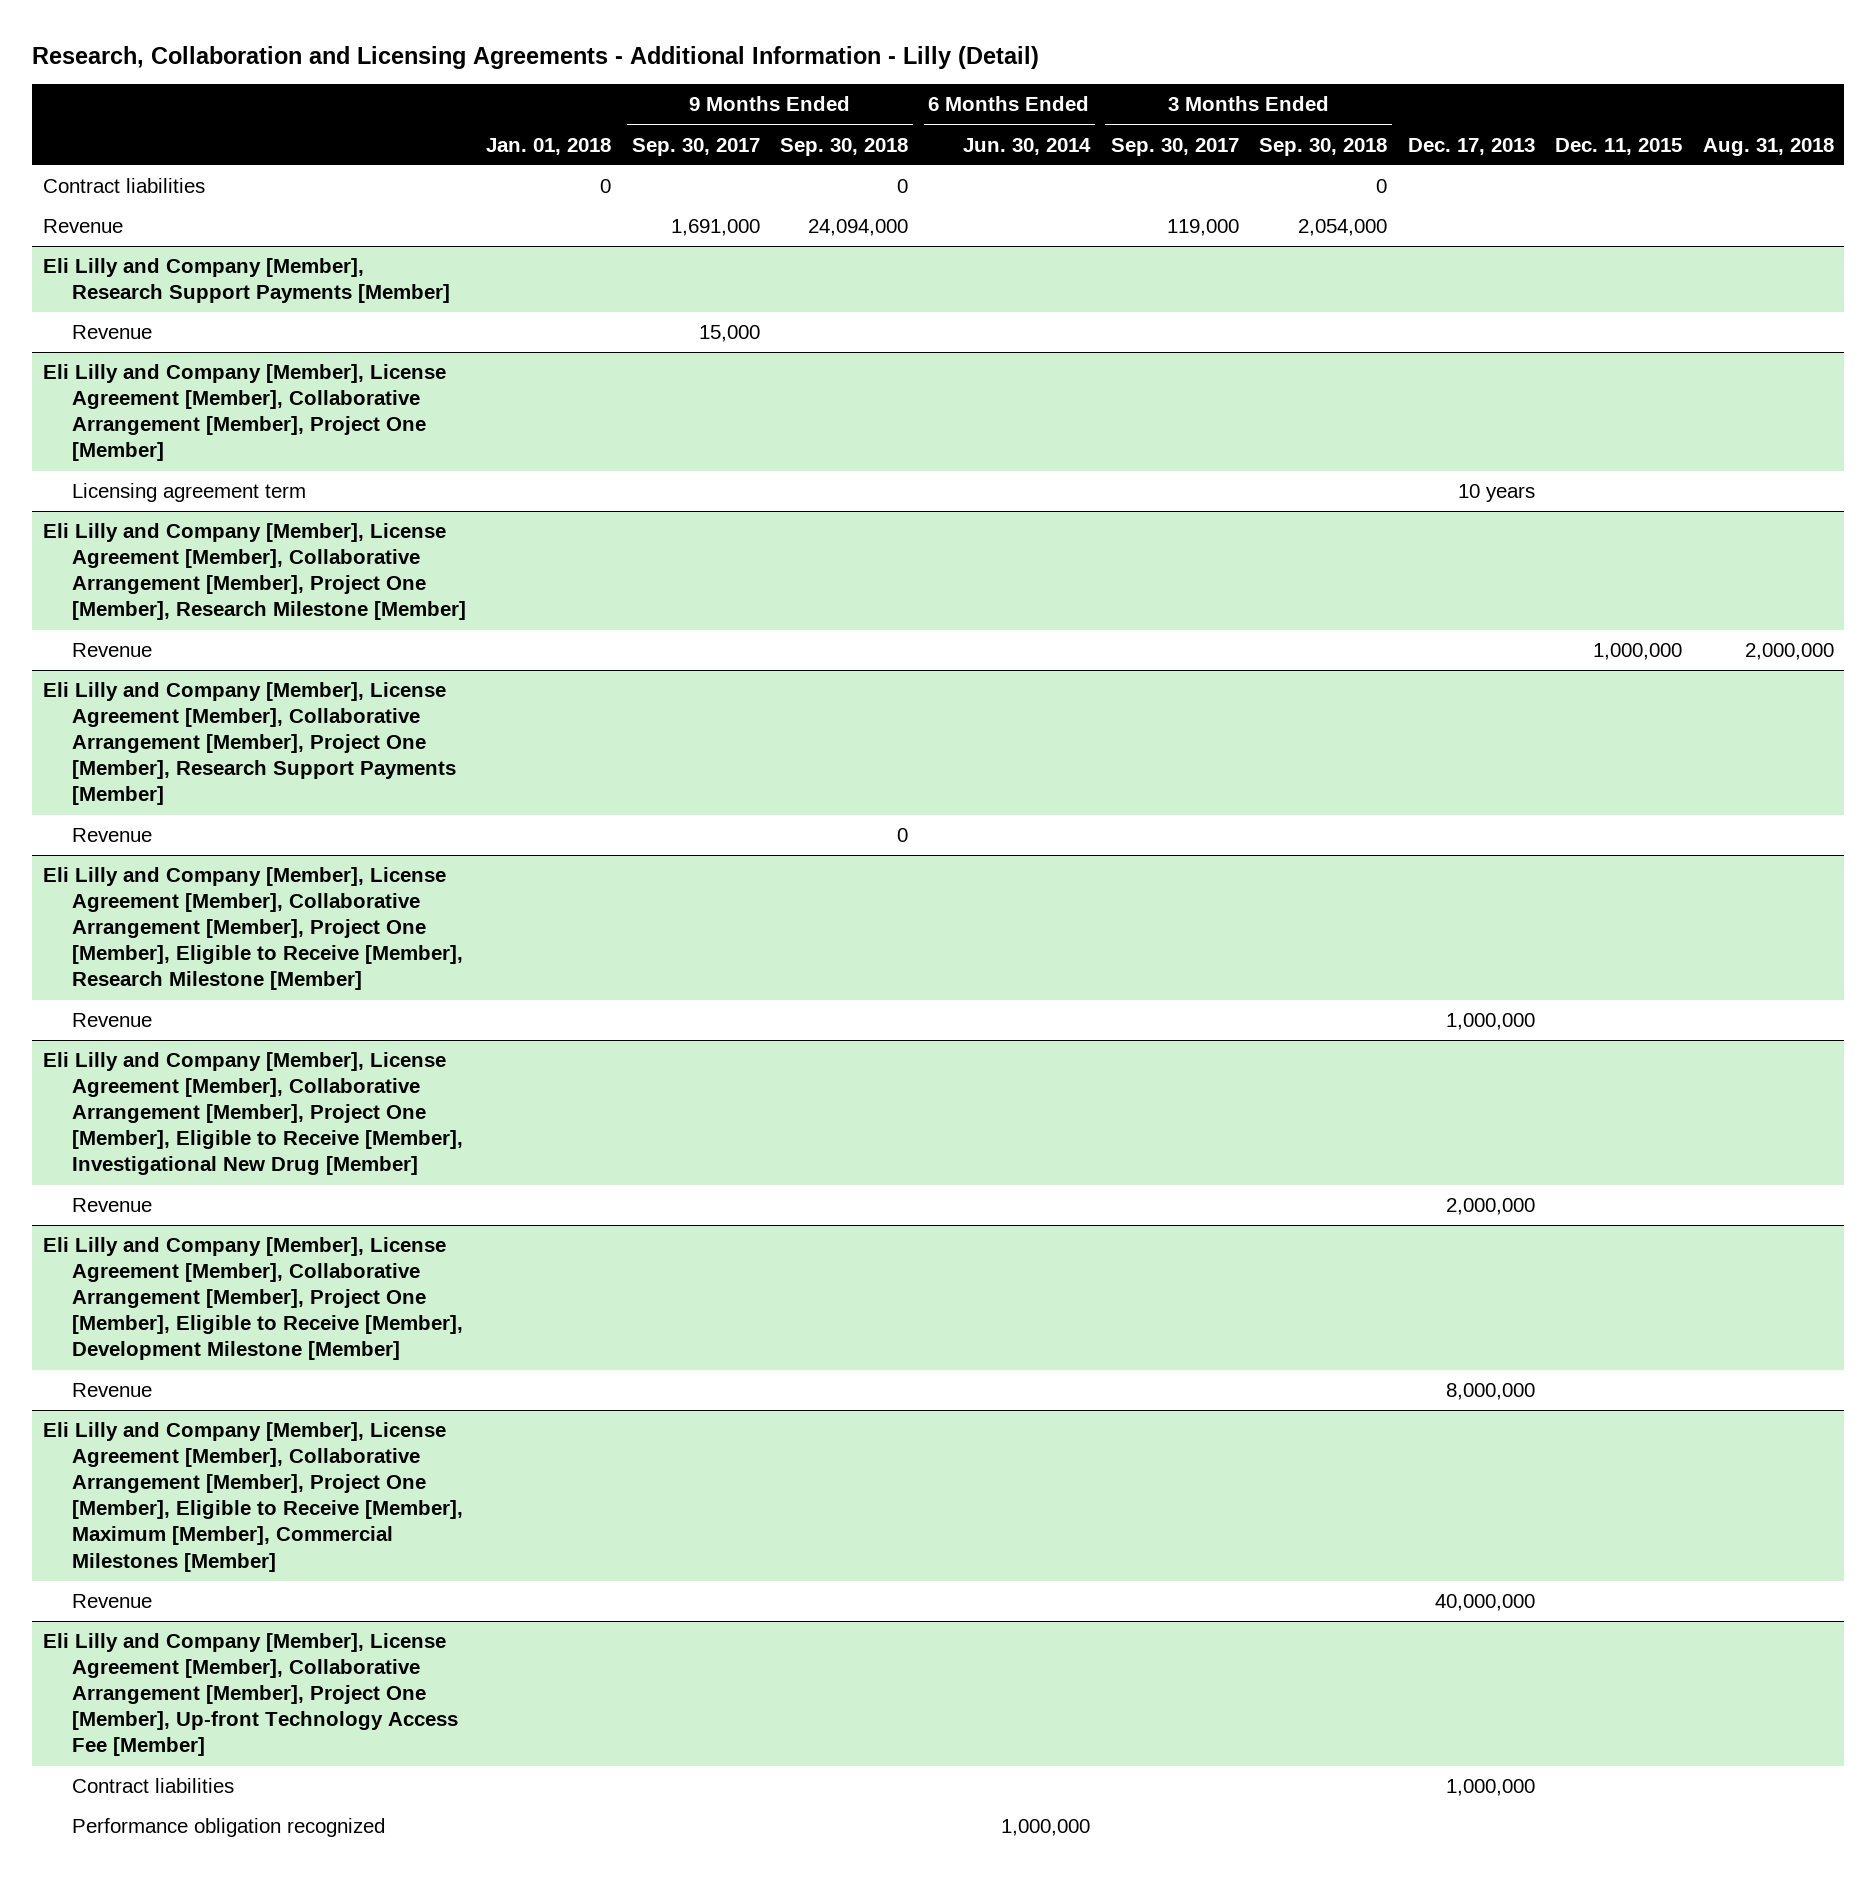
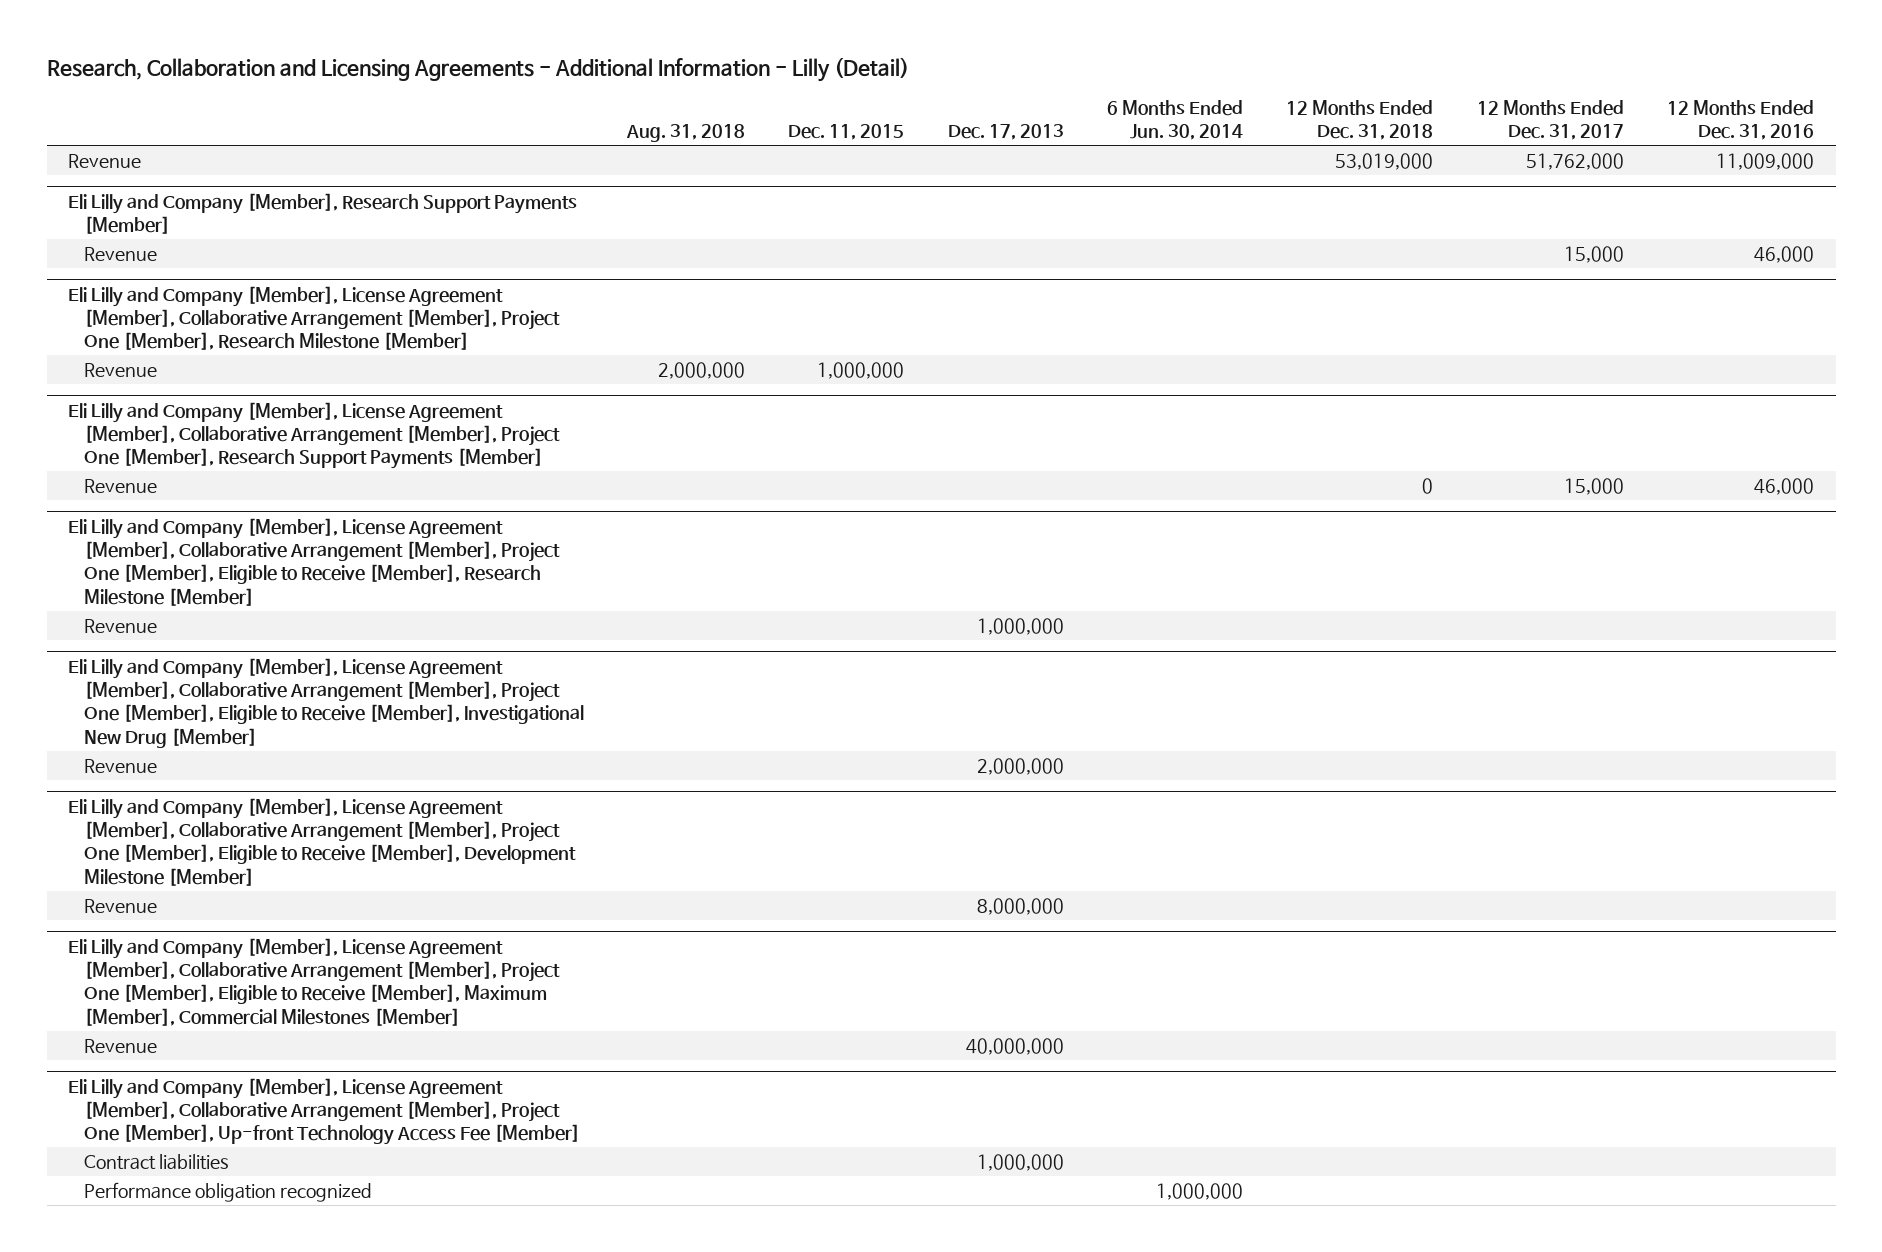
- | Jan. 01, 2018 | 9 Months Ended Sep. 30, 2017 | 9 Months Ended Sep. 30, 2018 | 6 Months Ended Jun. 30, 2014 | 3 Months Ended Sep. 30, 2017 | 3 Months Ended Sep. 30, 2018 | Dec. 17, 2013 | Dec. 11, 2015 | Aug. 31, 2018
+ | Aug. 31, 2018 | Dec. 11, 2015 | Dec. 17, 2013 | 6 Months Ended Jun. 30, 2014 | 12 Months Ended Dec. 31, 2018 | 12 Months Ended Dec. 31, 2017 | 12 Months Ended Dec. 31, 2016
- Contract liabilities | 0 | | 0 | | | 0 | | |
- Eli Lilly and Company [Member], License Agreement [Member], Collaborative Arrangement [Member], Project One [Member]
- Licensing agreement term | | | | | | | 10 years | |

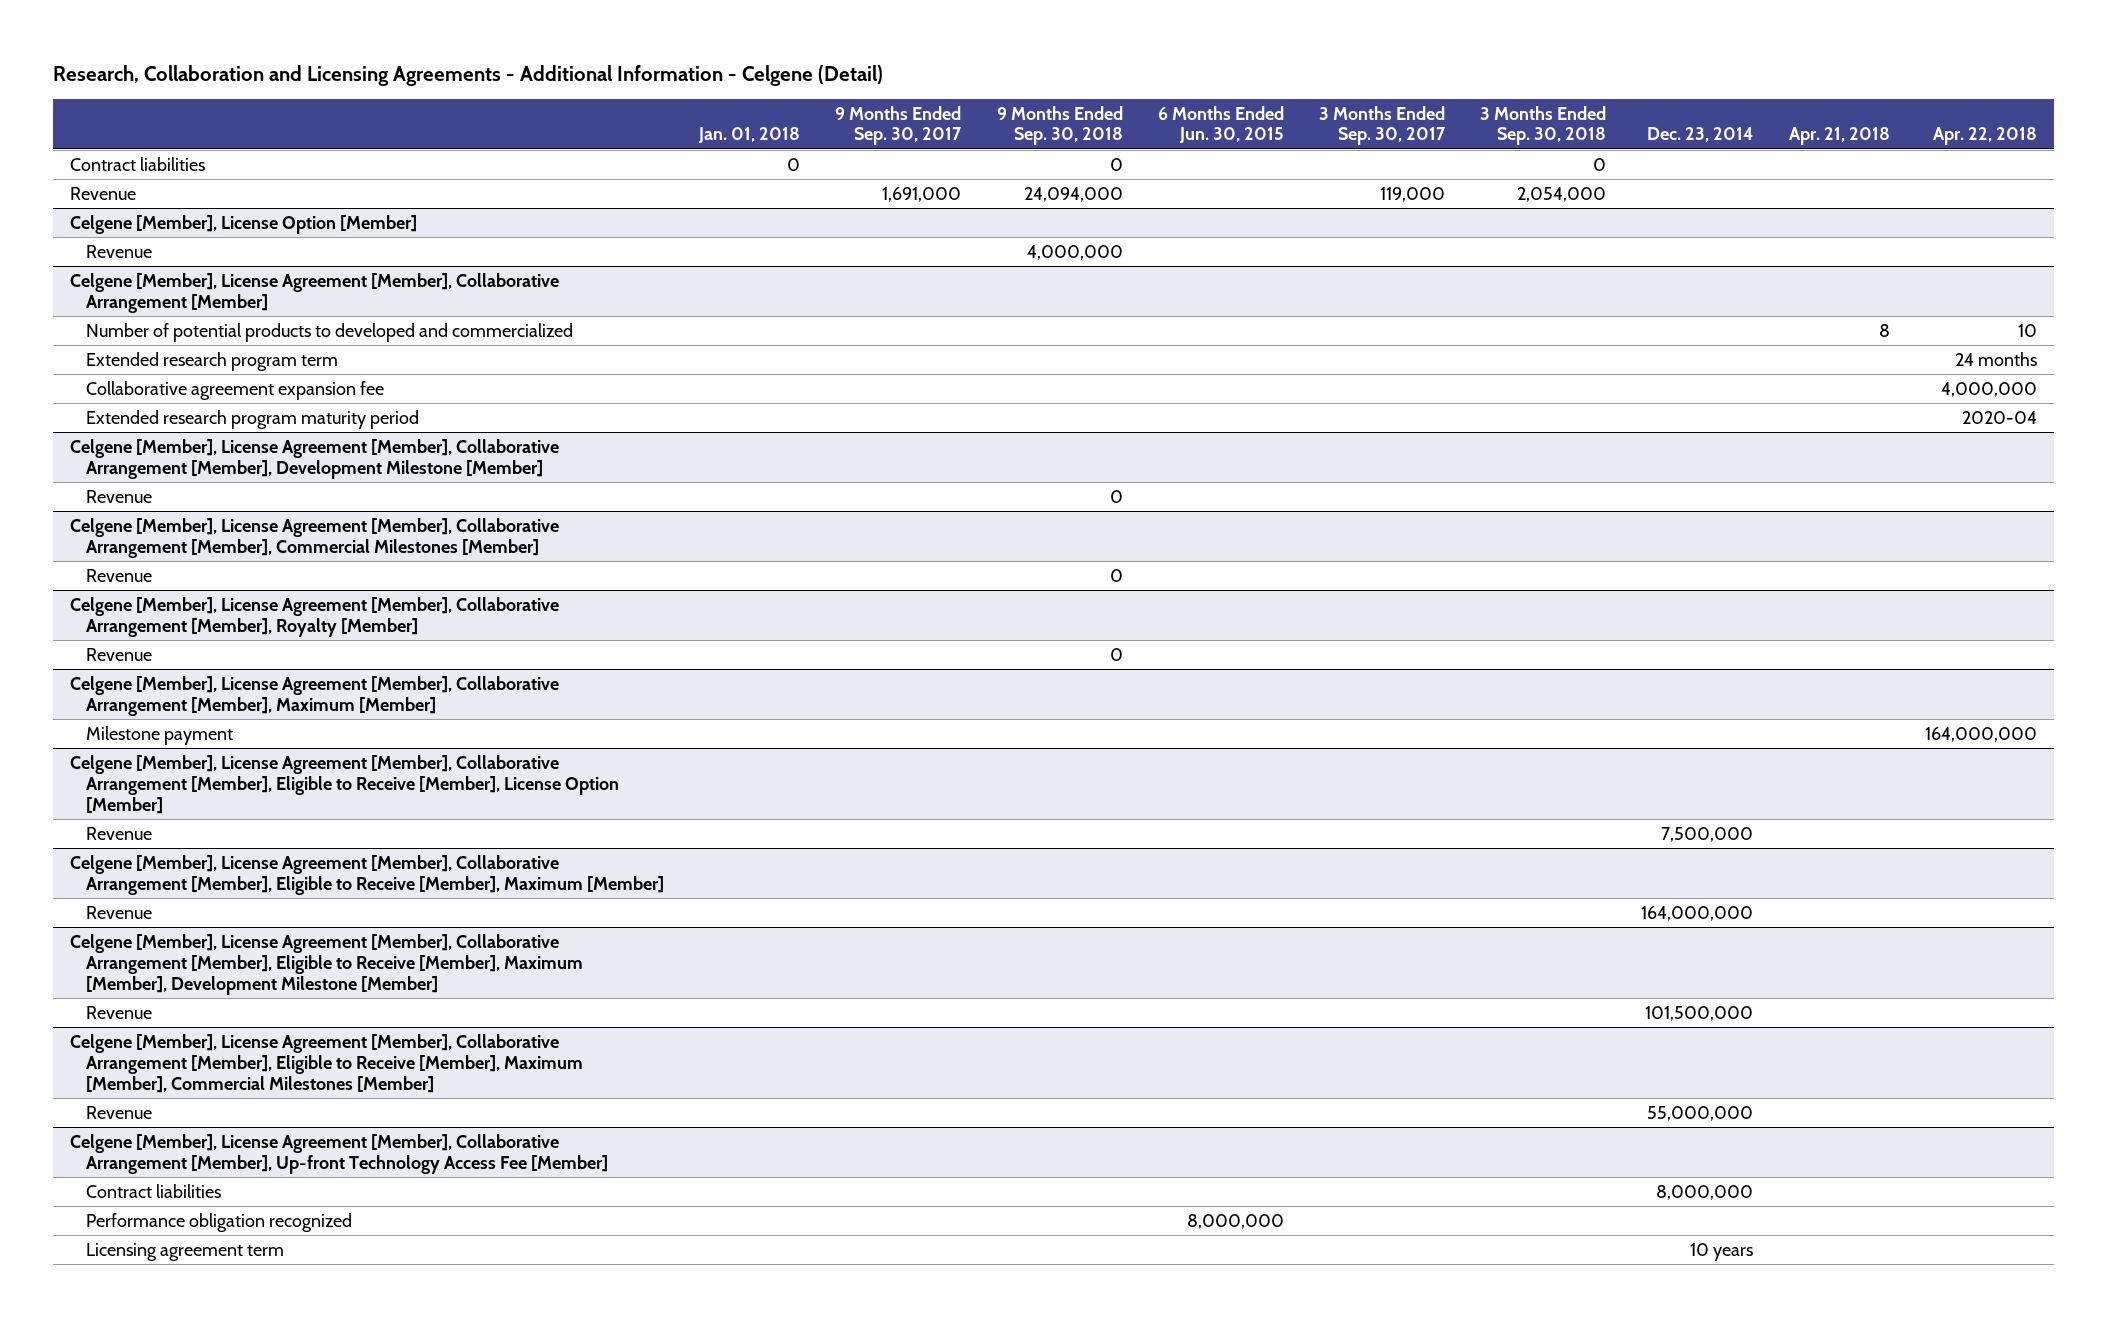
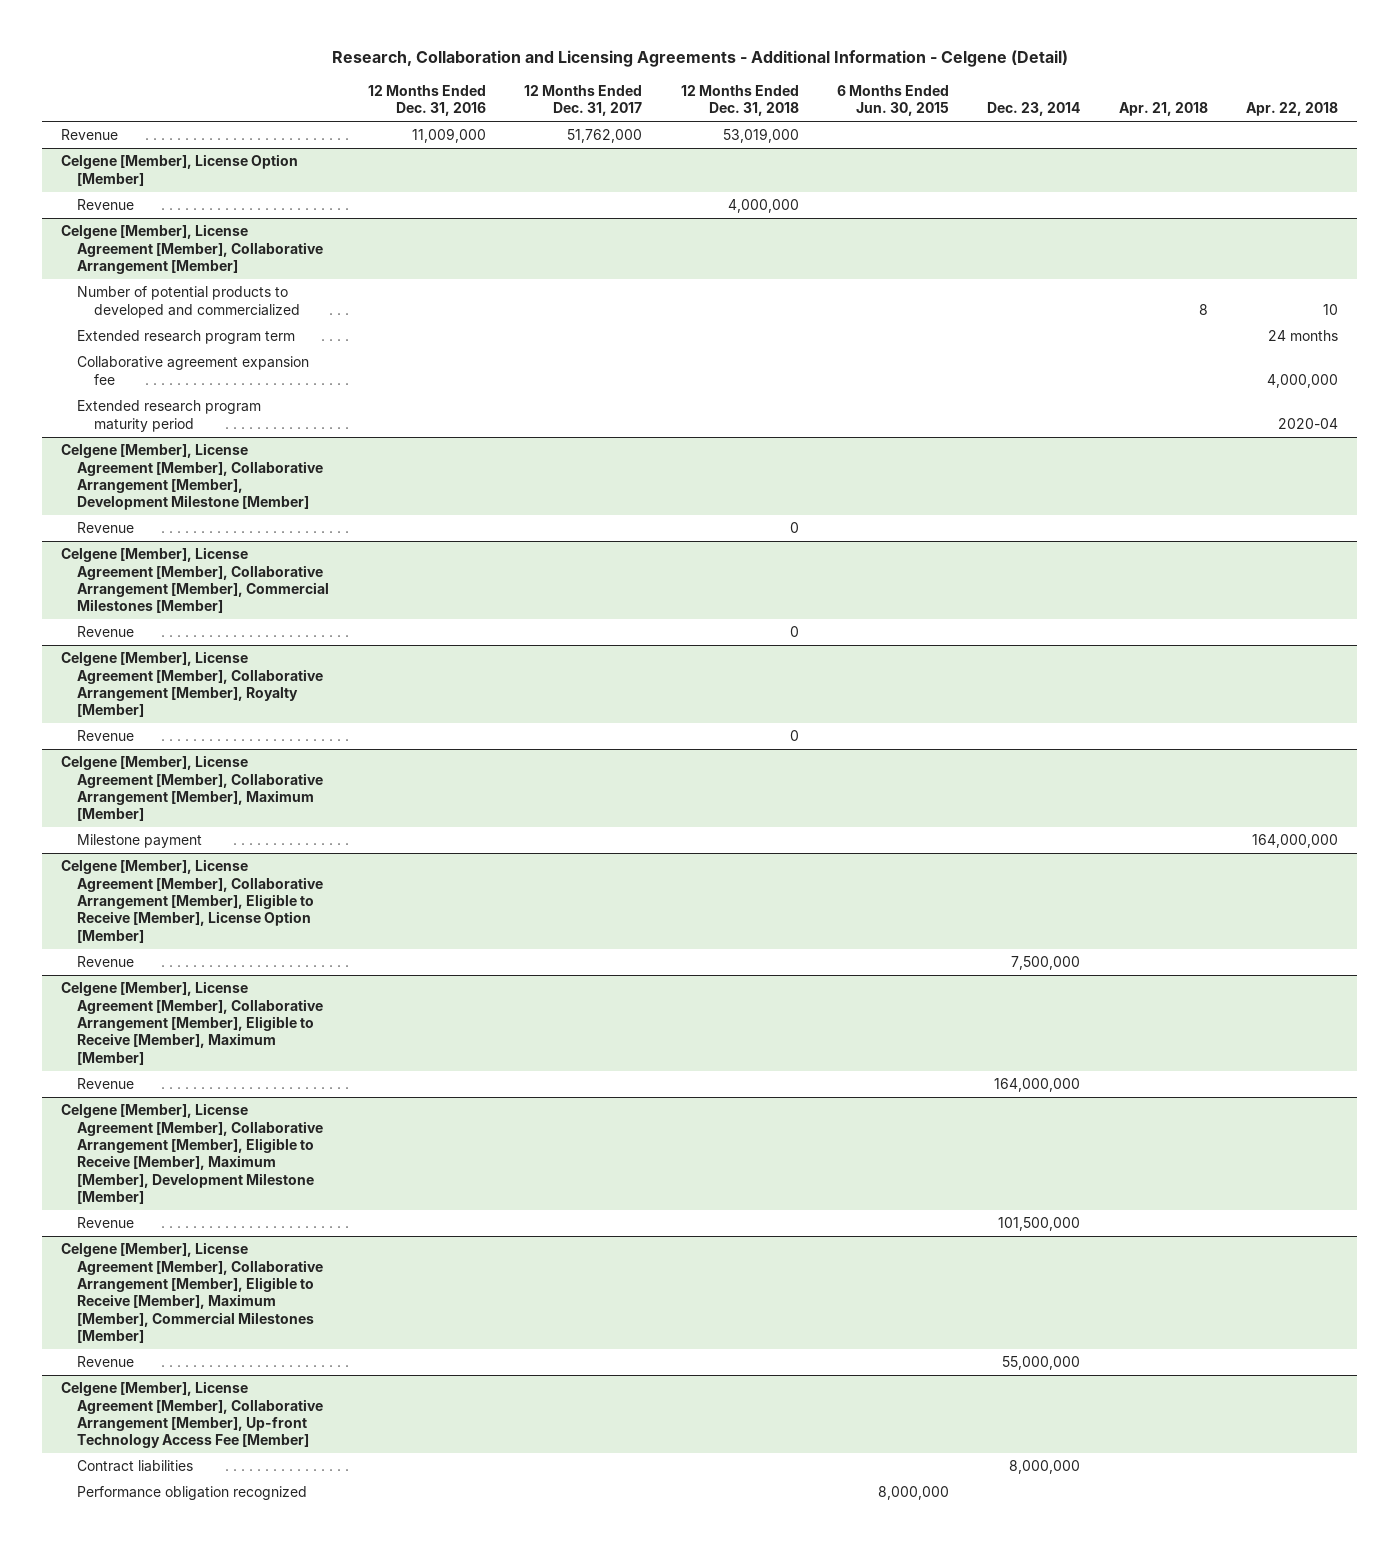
- | Jan. 01, 2018 | 9 Months Ended Sep. 30, 2017 | 9 Months Ended Sep. 30, 2018 | 6 Months Ended Jun. 30, 2015 | 3 Months Ended Sep. 30, 2017 | 3 Months Ended Sep. 30, 2018 | Dec. 23, 2014 | Apr. 21, 2018 | Apr. 22, 2018
+ | 12 Months Ended Dec. 31, 2016 | 12 Months Ended Dec. 31, 2017 | 12 Months Ended Dec. 31, 2018 | 6 Months Ended Jun. 30, 2015 | Dec. 23, 2014 | Apr. 21, 2018 | Apr. 22, 2018
- Contract liabilities | 0 | | 0 | | | 0 | | |
@ Celgene [Member], License Agreement [Member], Collaborative Arrangement [Member], Up-front Technology Access Fee [Member]
- Licensing agreement term | | | | | | | 10 years | |

